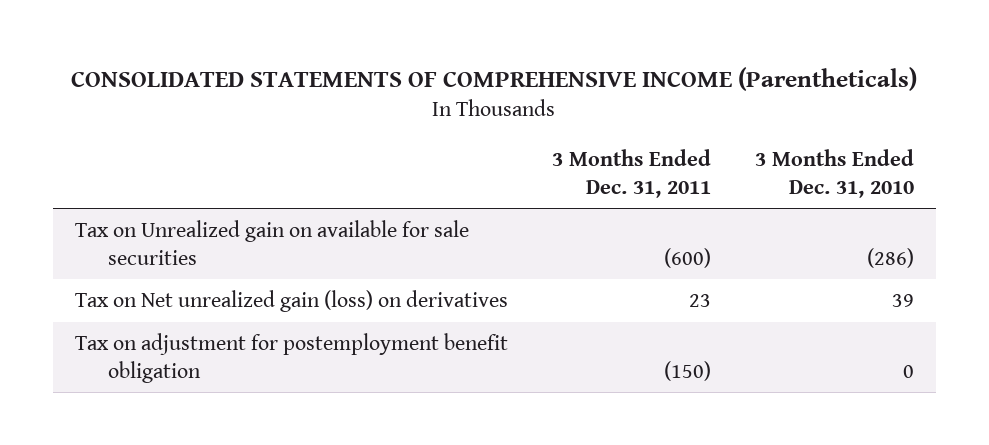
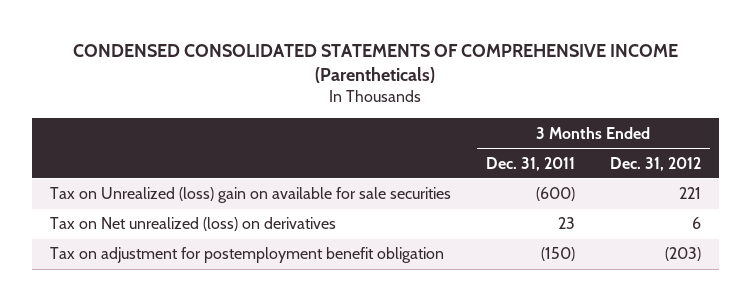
- CONSOLIDATED STATEMENTS OF COMPREHENSIVE INCOME (Parentheticals)
+ CONDENSED CONSOLIDATED STATEMENTS OF COMPREHENSIVE INCOME (Parentheticals)
- | 3 Months Ended Dec. 31, 2011 | 3 Months Ended Dec. 31, 2010
+ | 3 Months Ended Dec. 31, 2011 | 3 Months Ended Dec. 31, 2012
- Tax on Unrealized gain on available for sale securities | (600) | (286)
- Tax on Net unrealized gain (loss) on derivatives | 23 | 39
+ Tax on Unrealized (loss) gain on available for sale securities | (600) | 221
+ Tax on Net unrealized (loss) on derivatives | 23 | 6

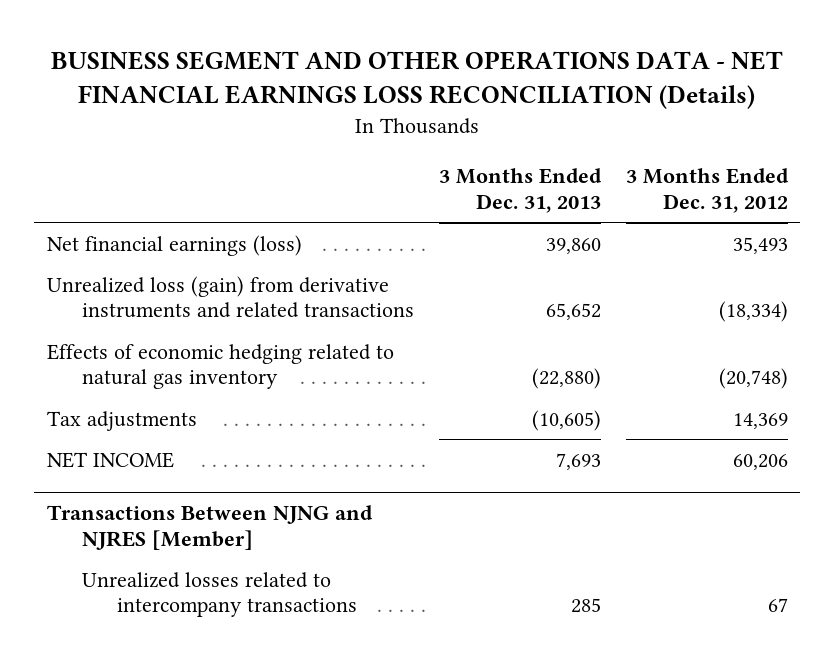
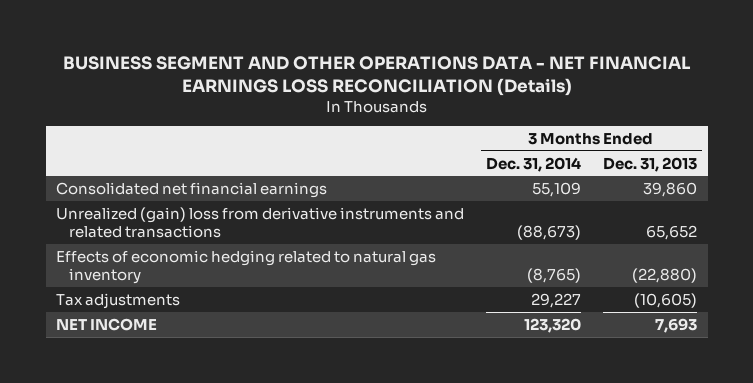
- | 3 Months Ended Dec. 31, 2013 | 3 Months Ended Dec. 31, 2012
+ | 3 Months Ended Dec. 31, 2014 | 3 Months Ended Dec. 31, 2013
- Net financial earnings (loss) | 39,860 | 35,493
- Unrealized loss (gain) from derivative instruments and related transactions | 65,652 | (18,334)
+ Consolidated net financial earnings | 55,109 | 39,860
+ Unrealized (gain) loss from derivative instruments and related transactions | (88,673) | 65,652
- Transactions Between NJNG and NJRES [Member]
- Unrealized losses related to intercompany transactions | 285 | 67

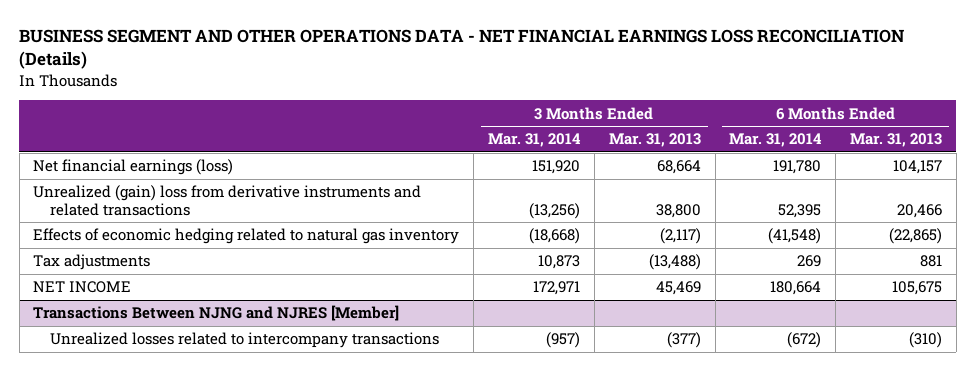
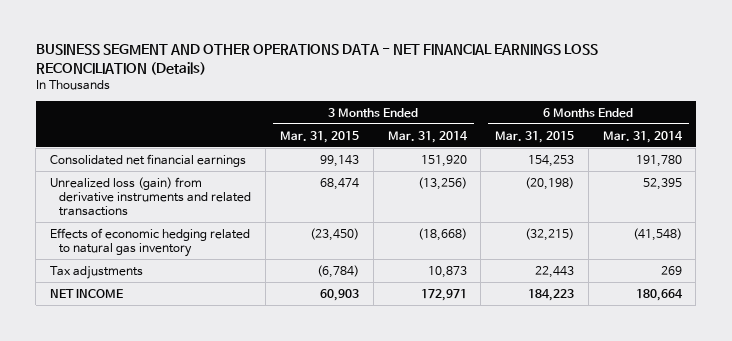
- | 3 Months Ended Mar. 31, 2014 | 3 Months Ended Mar. 31, 2013 | 6 Months Ended Mar. 31, 2014 | 6 Months Ended Mar. 31, 2013
+ | 3 Months Ended Mar. 31, 2015 | 3 Months Ended Mar. 31, 2014 | 6 Months Ended Mar. 31, 2015 | 6 Months Ended Mar. 31, 2014
- Net financial earnings (loss) | 151,920 | 68,664 | 191,780 | 104,157
- Unrealized (gain) loss from derivative instruments and related transactions | (13,256) | 38,800 | 52,395 | 20,466
+ Consolidated net financial earnings | 99,143 | 151,920 | 154,253 | 191,780
+ Unrealized loss (gain) from derivative instruments and related transactions | 68,474 | (13,256) | (20,198) | 52,395
- Transactions Between NJNG and NJRES [Member]
- Unrealized losses related to intercompany transactions | (957) | (377) | (672) | (310)

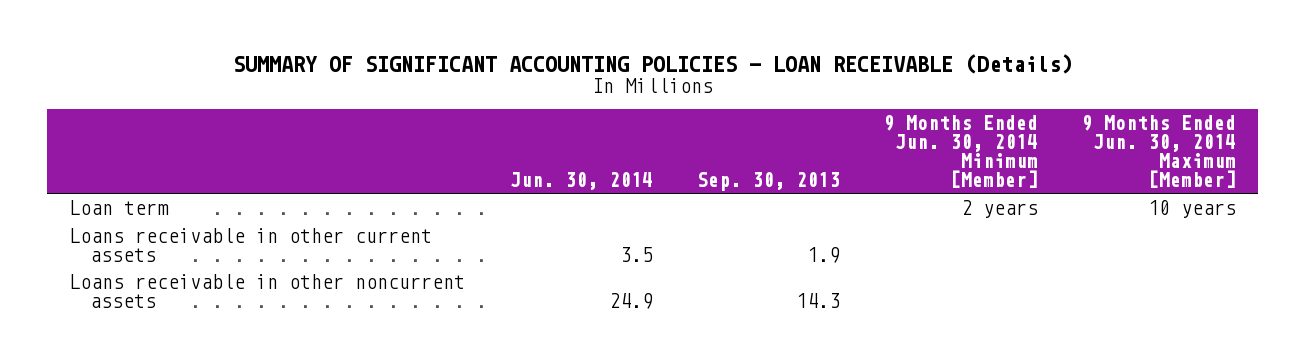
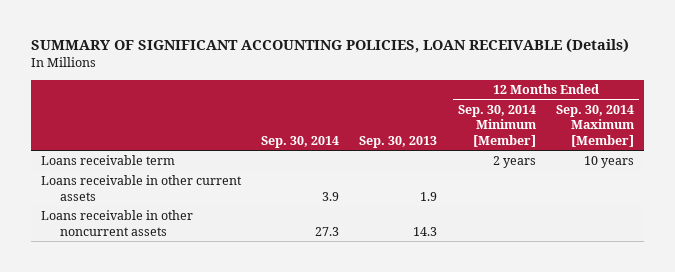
- SUMMARY OF SIGNIFICANT ACCOUNTING POLICIES - LOAN RECEIVABLE (Details)
+ SUMMARY OF SIGNIFICANT ACCOUNTING POLICIES, LOAN RECEIVABLE (Details)
- | Jun. 30, 2014 | Sep. 30, 2013 | 9 Months Ended Jun. 30, 2014 Minimum [Member] | 9 Months Ended Jun. 30, 2014 Maximum [Member]
+ | Sep. 30, 2014 | Sep. 30, 2013 | 12 Months Ended Sep. 30, 2014 Minimum [Member] | 12 Months Ended Sep. 30, 2014 Maximum [Member]
- Loan term | | | 2 years | 10 years
+ Loans receivable term | | | 2 years | 10 years

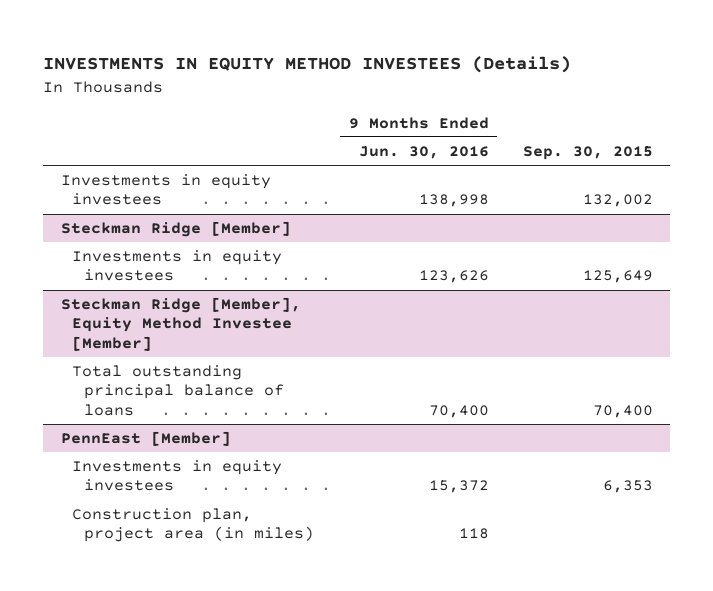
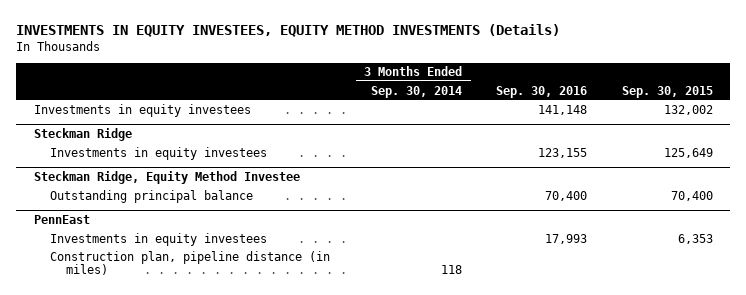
- INVESTMENTS IN EQUITY METHOD INVESTEES (Details)
+ INVESTMENTS IN EQUITY INVESTEES, EQUITY METHOD INVESTMENTS (Details)
- | 9 Months Ended Jun. 30, 2016 | Sep. 30, 2015
+ | 3 Months Ended Sep. 30, 2014 | Sep. 30, 2016 | Sep. 30, 2015
- Steckman Ridge [Member]
+ Steckman Ridge
- Steckman Ridge [Member], Equity Method Investee [Member]
- Total outstanding principal balance of loans | 70,400 | 70,400
- PennEast [Member]
+ Steckman Ridge, Equity Method Investee
+ Outstanding principal balance | | 70,400 | 70,400
+ PennEast
- Construction plan, project area (in miles) | 118 |
+ Construction plan, pipeline distance (in miles) | 118 | |

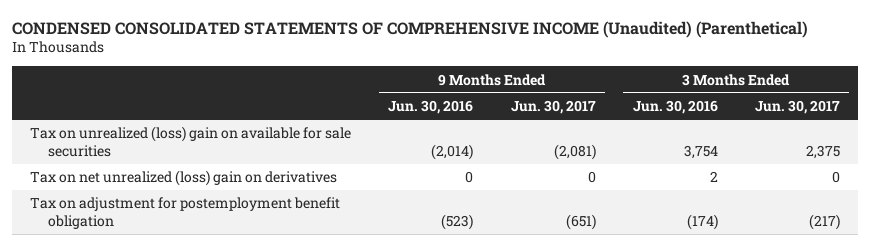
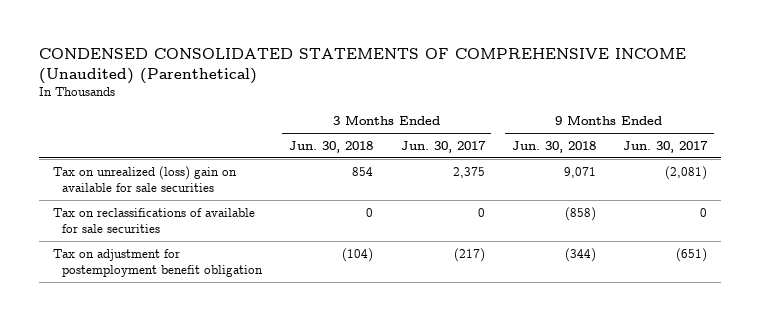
- | 9 Months Ended Jun. 30, 2016 | 9 Months Ended Jun. 30, 2017 | 3 Months Ended Jun. 30, 2016 | 3 Months Ended Jun. 30, 2017
+ | 3 Months Ended Jun. 30, 2018 | 3 Months Ended Jun. 30, 2017 | 9 Months Ended Jun. 30, 2018 | 9 Months Ended Jun. 30, 2017
- Tax on net unrealized (loss) gain on derivatives | 0 | 0 | 2 | 0
+ Tax on reclassifications of available for sale securities | 0 | 0 | (858) | 0

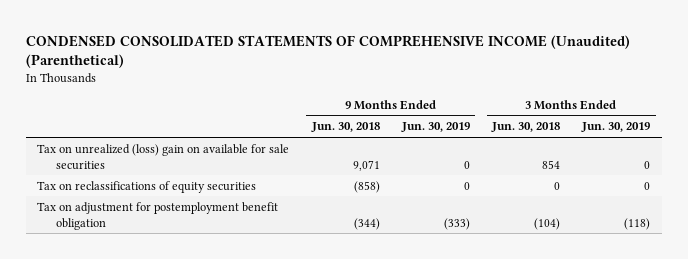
- | 3 Months Ended Jun. 30, 2018 | 3 Months Ended Jun. 30, 2017 | 9 Months Ended Jun. 30, 2018 | 9 Months Ended Jun. 30, 2017
+ | 9 Months Ended Jun. 30, 2018 | 9 Months Ended Jun. 30, 2019 | 3 Months Ended Jun. 30, 2018 | 3 Months Ended Jun. 30, 2019
- Tax on reclassifications of available for sale securities | 0 | 0 | (858) | 0
+ Tax on reclassifications of equity securities | (858) | 0 | 0 | 0

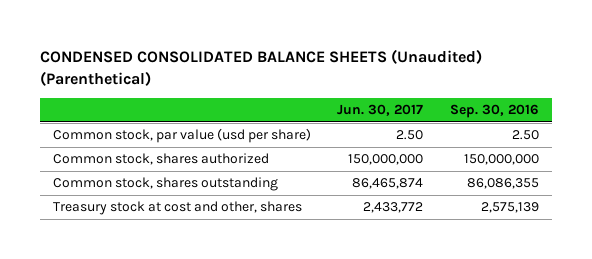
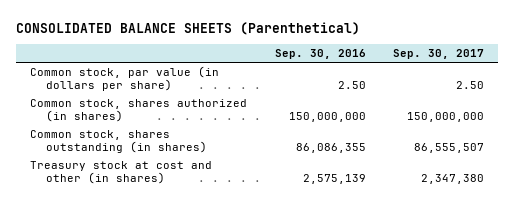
- CONDENSED CONSOLIDATED BALANCE SHEETS (Unaudited) (Parenthetical)
+ CONSOLIDATED BALANCE SHEETS (Parenthetical)
- | Jun. 30, 2017 | Sep. 30, 2016
+ | Sep. 30, 2016 | Sep. 30, 2017
- Common stock, par value (usd per share) | 2.50 | 2.50
- Common stock, shares authorized | 150,000,000 | 150,000,000
- Common stock, shares outstanding | 86,465,874 | 86,086,355
- Treasury stock at cost and other, shares | 2,433,772 | 2,575,139
+ Common stock, par value (in dollars per share) | 2.50 | 2.50
+ Common stock, shares authorized (in shares) | 150,000,000 | 150,000,000
+ Common stock, shares outstanding (in shares) | 86,086,355 | 86,555,507
+ Treasury stock at cost and other (in shares) | 2,575,139 | 2,347,380

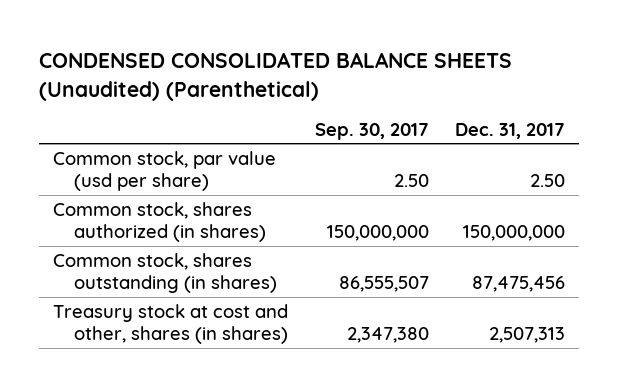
- CONSOLIDATED BALANCE SHEETS (Parenthetical)
+ CONDENSED CONSOLIDATED BALANCE SHEETS (Unaudited) (Parenthetical)
- | Sep. 30, 2016 | Sep. 30, 2017
+ | Sep. 30, 2017 | Dec. 31, 2017
- Common stock, par value (in dollars per share) | 2.50 | 2.50
+ Common stock, par value (usd per share) | 2.50 | 2.50
- Treasury stock at cost and other (in shares) | 2,575,139 | 2,347,380
+ Treasury stock at cost and other, shares (in shares) | 2,347,380 | 2,507,313

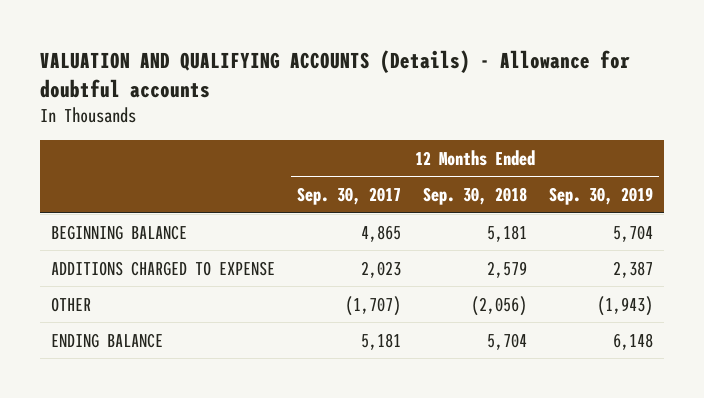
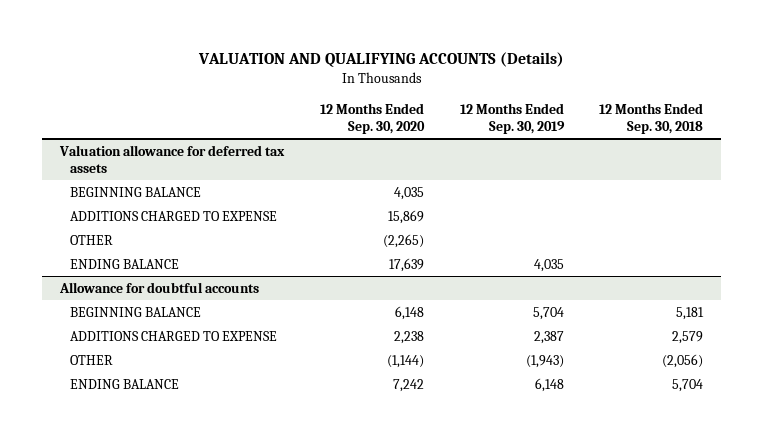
- VALUATION AND QUALIFYING ACCOUNTS (Details) - Allowance for doubtful accounts
+ VALUATION AND QUALIFYING ACCOUNTS (Details)
- | 12 Months Ended Sep. 30, 2017 | 12 Months Ended Sep. 30, 2018 | 12 Months Ended Sep. 30, 2019
+ | 12 Months Ended Sep. 30, 2020 | 12 Months Ended Sep. 30, 2019 | 12 Months Ended Sep. 30, 2018
+ Valuation allowance for deferred tax assets
+ BEGINNING BALANCE | 4,035 | |
+ ADDITIONS CHARGED TO EXPENSE | 15,869 | |
+ OTHER | (2,265) | |
+ ENDING BALANCE | 17,639 | 4,035 |
+ Allowance for doubtful accounts

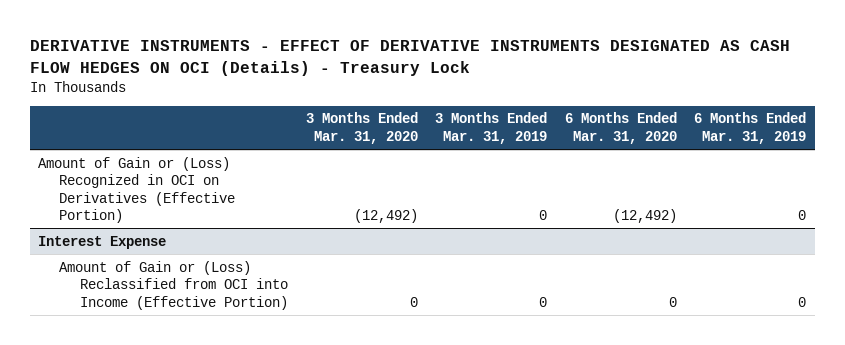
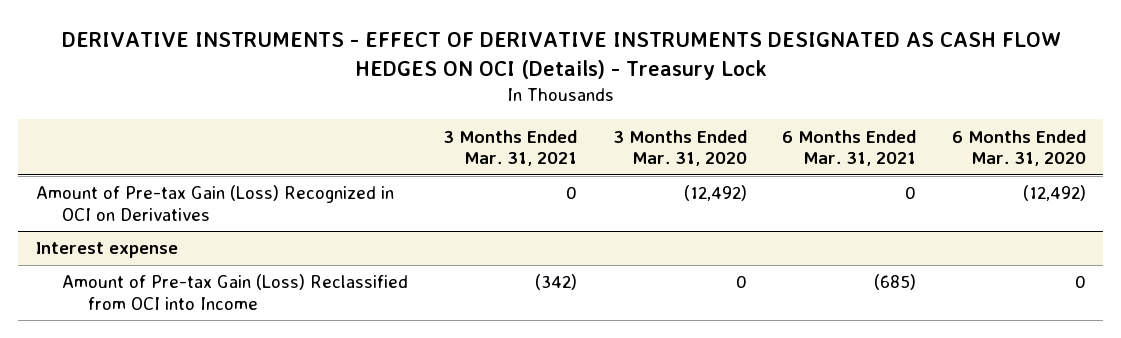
- | 3 Months Ended Mar. 31, 2020 | 3 Months Ended Mar. 31, 2019 | 6 Months Ended Mar. 31, 2020 | 6 Months Ended Mar. 31, 2019
+ | 3 Months Ended Mar. 31, 2021 | 3 Months Ended Mar. 31, 2020 | 6 Months Ended Mar. 31, 2021 | 6 Months Ended Mar. 31, 2020
- Amount of Gain or (Loss) Recognized in OCI on Derivatives (Effective Portion) | (12,492) | 0 | (12,492) | 0
- Interest Expense
- Amount of Gain or (Loss) Reclassified from OCI into Income (Effective Portion) | 0 | 0 | 0 | 0
+ Amount of Pre-tax Gain (Loss) Recognized in OCI on Derivatives | 0 | (12,492) | 0 | (12,492)
+ Interest expense
+ Amount of Pre-tax Gain (Loss) Reclassified from OCI into Income | (342) | 0 | (685) | 0

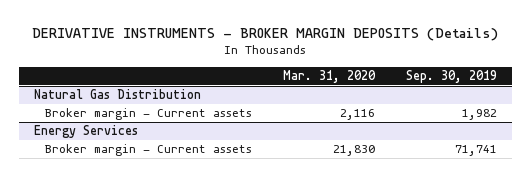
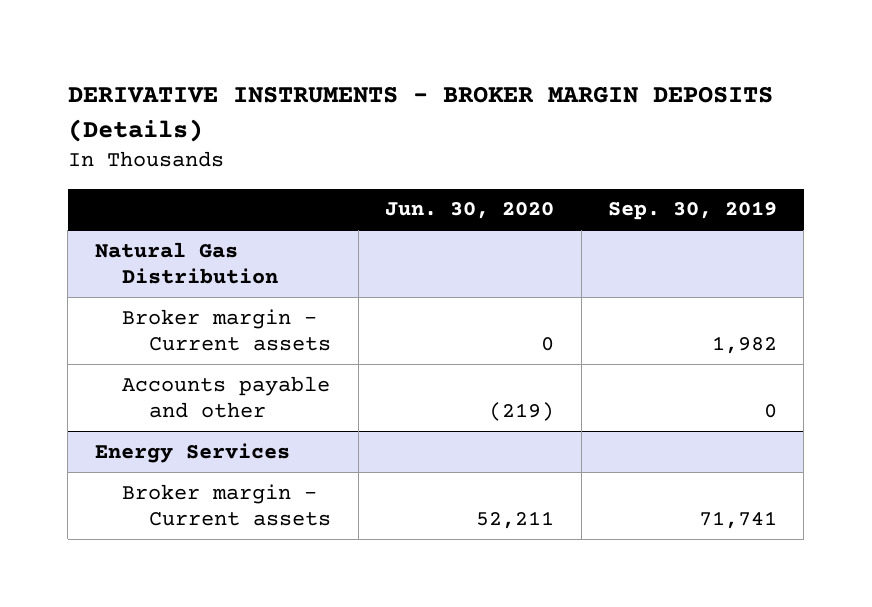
- | Mar. 31, 2020 | Sep. 30, 2019
+ | Jun. 30, 2020 | Sep. 30, 2019
@ Natural Gas Distribution
+ Accounts payable and other | (219) | 0

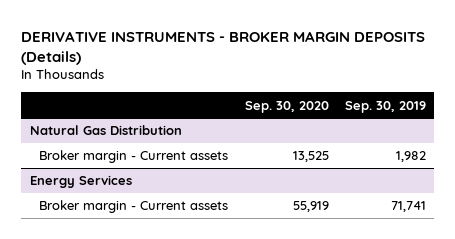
- | Jun. 30, 2020 | Sep. 30, 2019
+ | Sep. 30, 2020 | Sep. 30, 2019
@ Natural Gas Distribution
- Accounts payable and other | (219) | 0

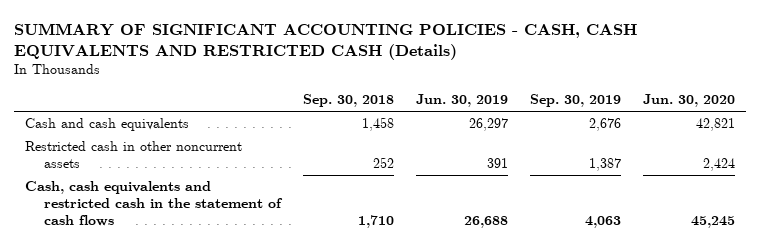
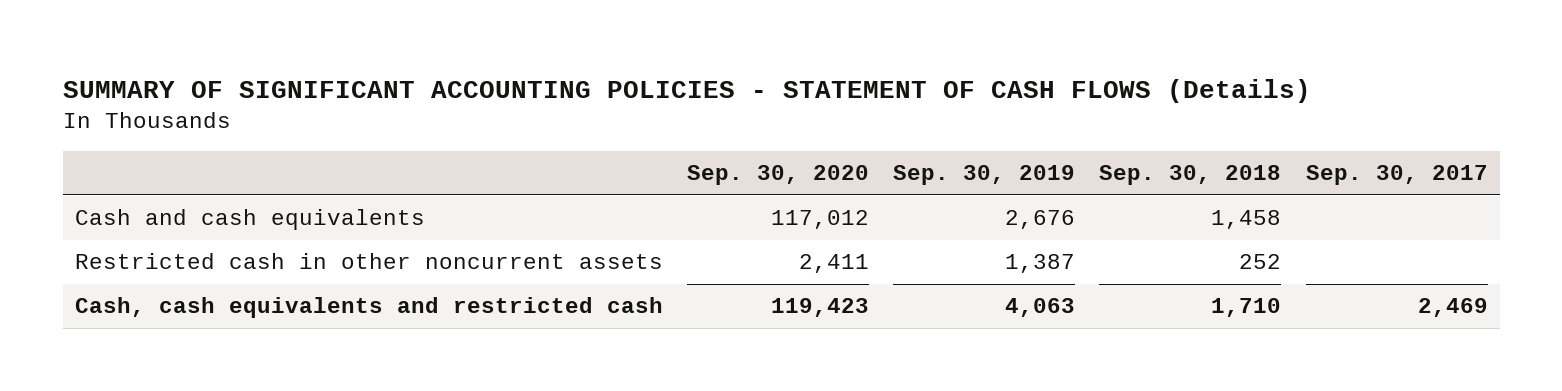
- SUMMARY OF SIGNIFICANT ACCOUNTING POLICIES - CASH, CASH EQUIVALENTS AND RESTRICTED CASH (Details)
+ SUMMARY OF SIGNIFICANT ACCOUNTING POLICIES - STATEMENT OF CASH FLOWS (Details)
- | Sep. 30, 2018 | Jun. 30, 2019 | Sep. 30, 2019 | Jun. 30, 2020
+ | Sep. 30, 2020 | Sep. 30, 2019 | Sep. 30, 2018 | Sep. 30, 2017
- Cash, cash equivalents and restricted cash in the statement of cash flows | 1,710 | 26,688 | 4,063 | 45,245
+ Cash, cash equivalents and restricted cash | 119,423 | 4,063 | 1,710 | 2,469

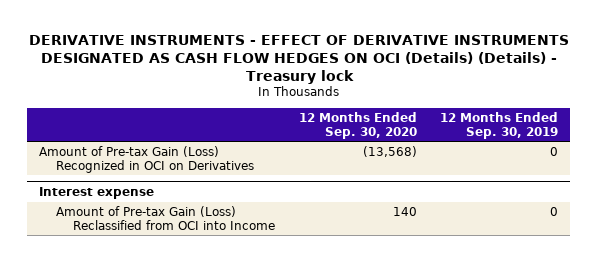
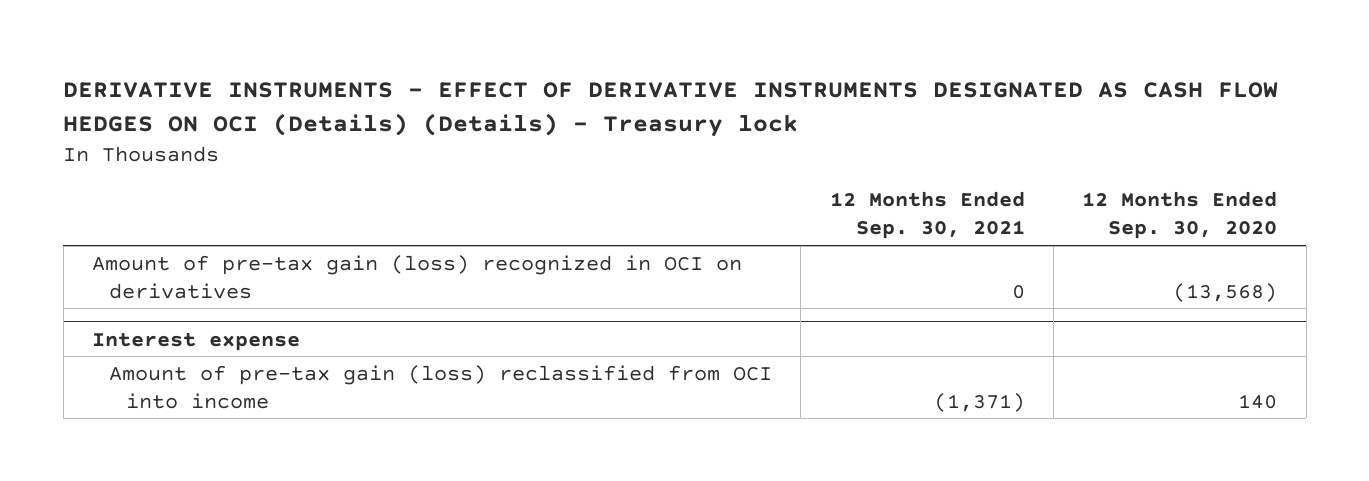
- | 12 Months Ended Sep. 30, 2020 | 12 Months Ended Sep. 30, 2019
+ | 12 Months Ended Sep. 30, 2021 | 12 Months Ended Sep. 30, 2020
- Amount of Pre-tax Gain (Loss) Recognized in OCI on Derivatives | (13,568) | 0
+ Amount of pre-tax gain (loss) recognized in OCI on derivatives | 0 | (13,568)
@ Interest expense
- Amount of Pre-tax Gain (Loss) Reclassified from OCI into Income | 140 | 0
+ Amount of pre-tax gain (loss) reclassified from OCI into income | (1,371) | 140

